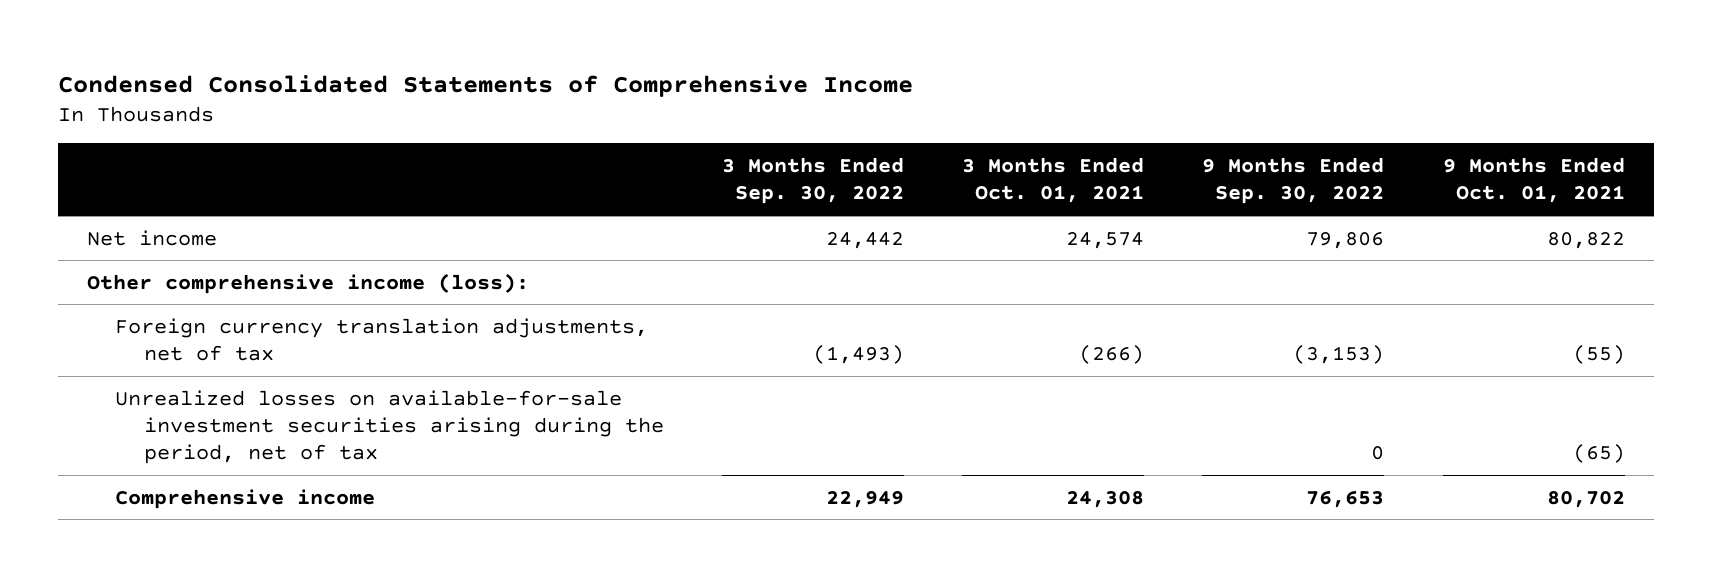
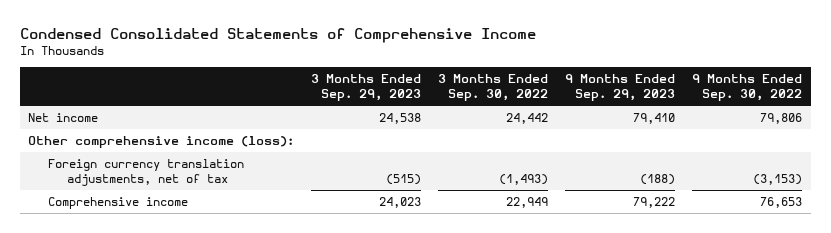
- | 3 Months Ended Sep. 30, 2022 | 3 Months Ended Oct. 01, 2021 | 9 Months Ended Sep. 30, 2022 | 9 Months Ended Oct. 01, 2021
+ | 3 Months Ended Sep. 29, 2023 | 3 Months Ended Sep. 30, 2022 | 9 Months Ended Sep. 29, 2023 | 9 Months Ended Sep. 30, 2022
- Unrealized losses on available-for-sale investment securities arising during the period, net of tax | | | 0 | (65)

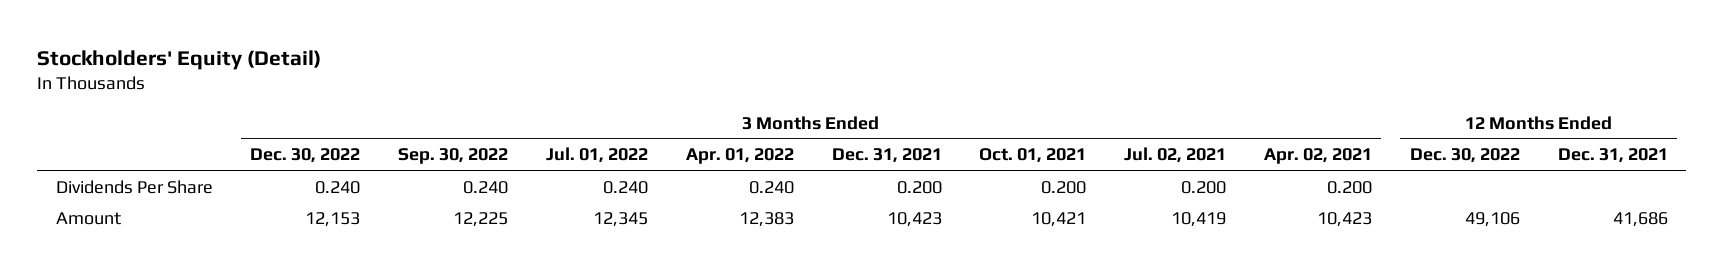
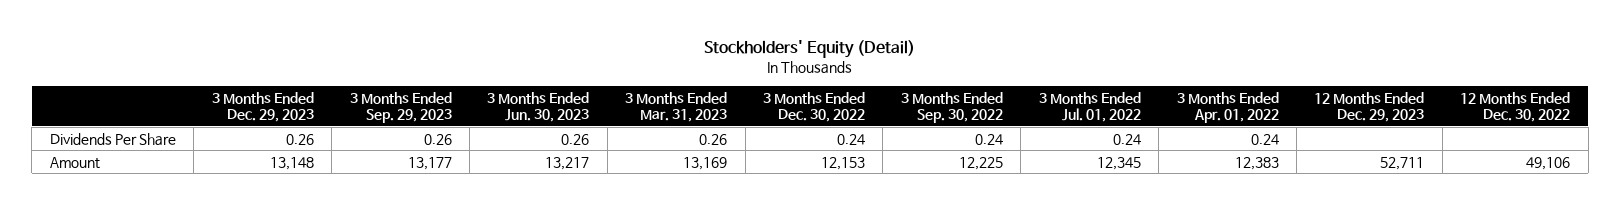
- | 3 Months Ended Dec. 30, 2022 | 3 Months Ended Sep. 30, 2022 | 3 Months Ended Jul. 01, 2022 | 3 Months Ended Apr. 01, 2022 | 3 Months Ended Dec. 31, 2021 | 3 Months Ended Oct. 01, 2021 | 3 Months Ended Jul. 02, 2021 | 3 Months Ended Apr. 02, 2021 | 12 Months Ended Dec. 30, 2022 | 12 Months Ended Dec. 31, 2021
+ | 3 Months Ended Dec. 29, 2023 | 3 Months Ended Sep. 29, 2023 | 3 Months Ended Jun. 30, 2023 | 3 Months Ended Mar. 31, 2023 | 3 Months Ended Dec. 30, 2022 | 3 Months Ended Sep. 30, 2022 | 3 Months Ended Jul. 01, 2022 | 3 Months Ended Apr. 01, 2022 | 12 Months Ended Dec. 29, 2023 | 12 Months Ended Dec. 30, 2022
- Dividends Per Share | 0.240 | 0.240 | 0.240 | 0.240 | 0.200 | 0.200 | 0.200 | 0.200 | |
+ Dividends Per Share | 0.26 | 0.26 | 0.26 | 0.26 | 0.24 | 0.24 | 0.24 | 0.24 | |

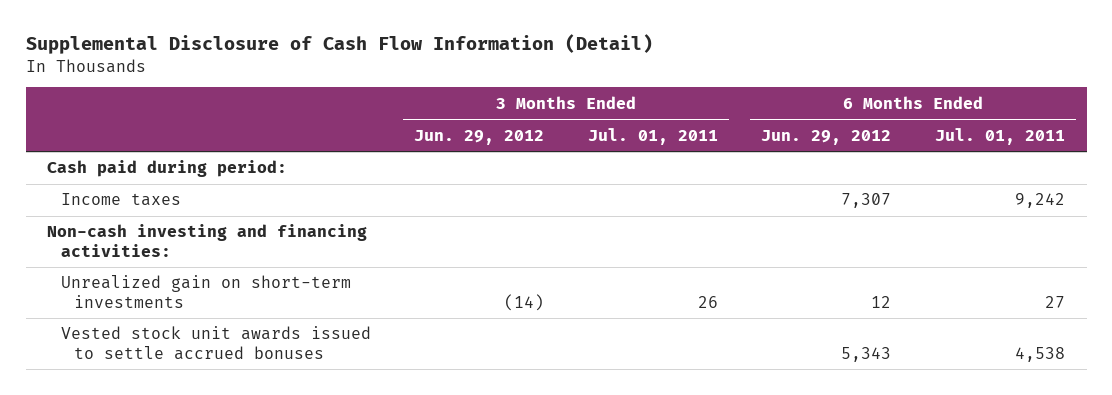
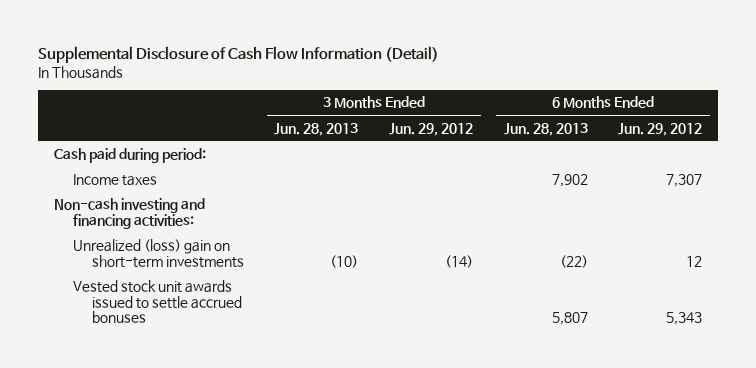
- | 3 Months Ended Jun. 29, 2012 | 3 Months Ended Jul. 01, 2011 | 6 Months Ended Jun. 29, 2012 | 6 Months Ended Jul. 01, 2011
+ | 3 Months Ended Jun. 28, 2013 | 3 Months Ended Jun. 29, 2012 | 6 Months Ended Jun. 28, 2013 | 6 Months Ended Jun. 29, 2012
- Unrealized gain on short-term investments | (14) | 26 | 12 | 27
+ Unrealized (loss) gain on short-term investments | (10) | (14) | (22) | 12

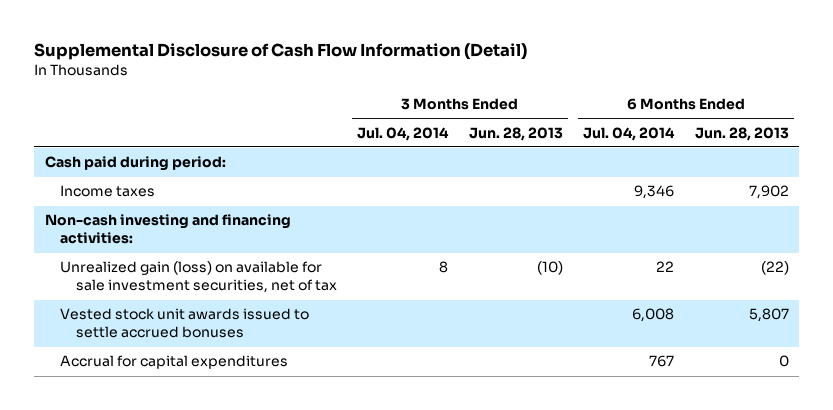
- | 3 Months Ended Jun. 28, 2013 | 3 Months Ended Jun. 29, 2012 | 6 Months Ended Jun. 28, 2013 | 6 Months Ended Jun. 29, 2012
+ | 3 Months Ended Jul. 04, 2014 | 3 Months Ended Jun. 28, 2013 | 6 Months Ended Jul. 04, 2014 | 6 Months Ended Jun. 28, 2013
- Unrealized (loss) gain on short-term investments | (10) | (14) | (22) | 12
+ Unrealized gain (loss) on available for sale investment securities, net of tax | 8 | (10) | 22 | (22)
+ Accrual for capital expenditures | | | 767 | 0

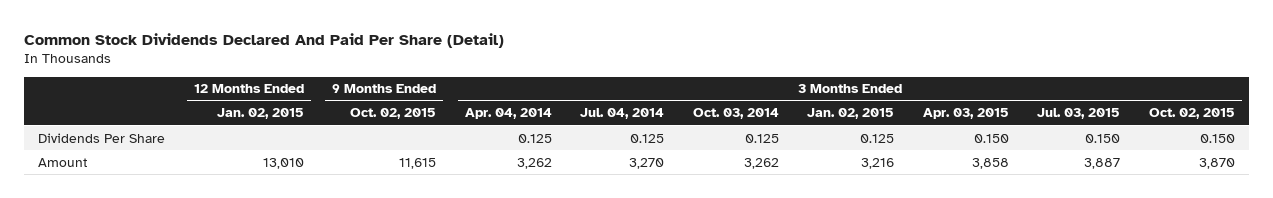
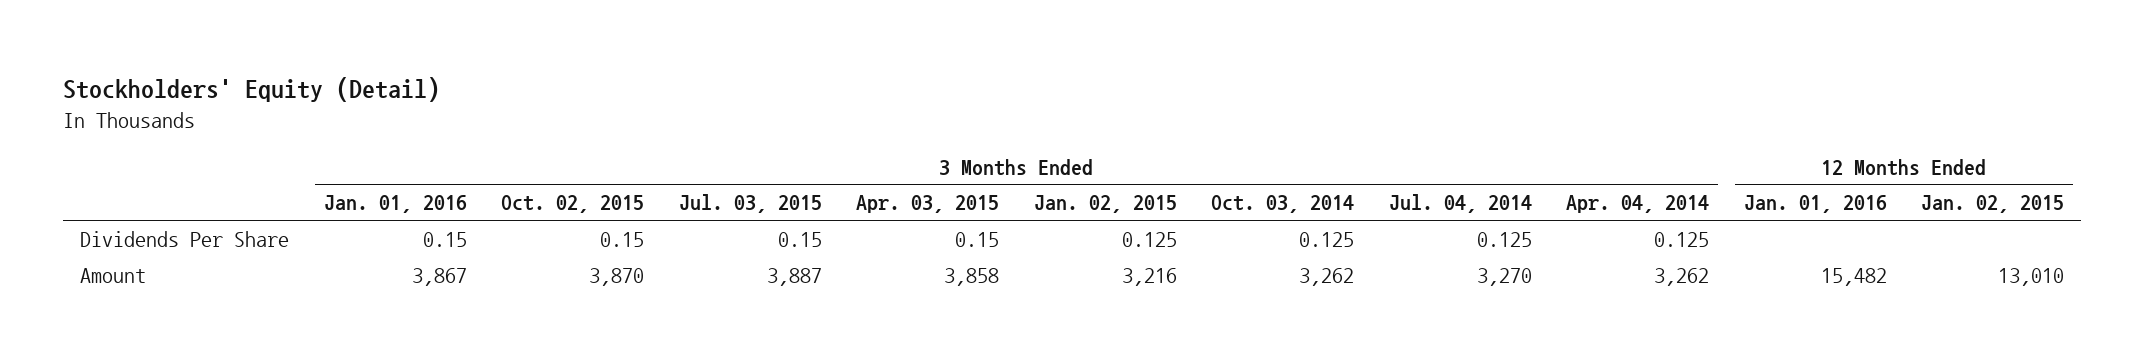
- Common Stock Dividends Declared And Paid Per Share (Detail)
+ Stockholders' Equity (Detail)
- | 12 Months Ended Jan. 02, 2015 | 9 Months Ended Oct. 02, 2015 | 3 Months Ended Apr. 04, 2014 | 3 Months Ended Jul. 04, 2014 | 3 Months Ended Oct. 03, 2014 | 3 Months Ended Jan. 02, 2015 | 3 Months Ended Apr. 03, 2015 | 3 Months Ended Jul. 03, 2015 | 3 Months Ended Oct. 02, 2015
+ | 3 Months Ended Jan. 01, 2016 | 3 Months Ended Oct. 02, 2015 | 3 Months Ended Jul. 03, 2015 | 3 Months Ended Apr. 03, 2015 | 3 Months Ended Jan. 02, 2015 | 3 Months Ended Oct. 03, 2014 | 3 Months Ended Jul. 04, 2014 | 3 Months Ended Apr. 04, 2014 | 12 Months Ended Jan. 01, 2016 | 12 Months Ended Jan. 02, 2015
- Dividends Per Share | | | 0.125 | 0.125 | 0.125 | 0.125 | 0.150 | 0.150 | 0.150
+ Dividends Per Share | 0.15 | 0.15 | 0.15 | 0.15 | 0.125 | 0.125 | 0.125 | 0.125 | |

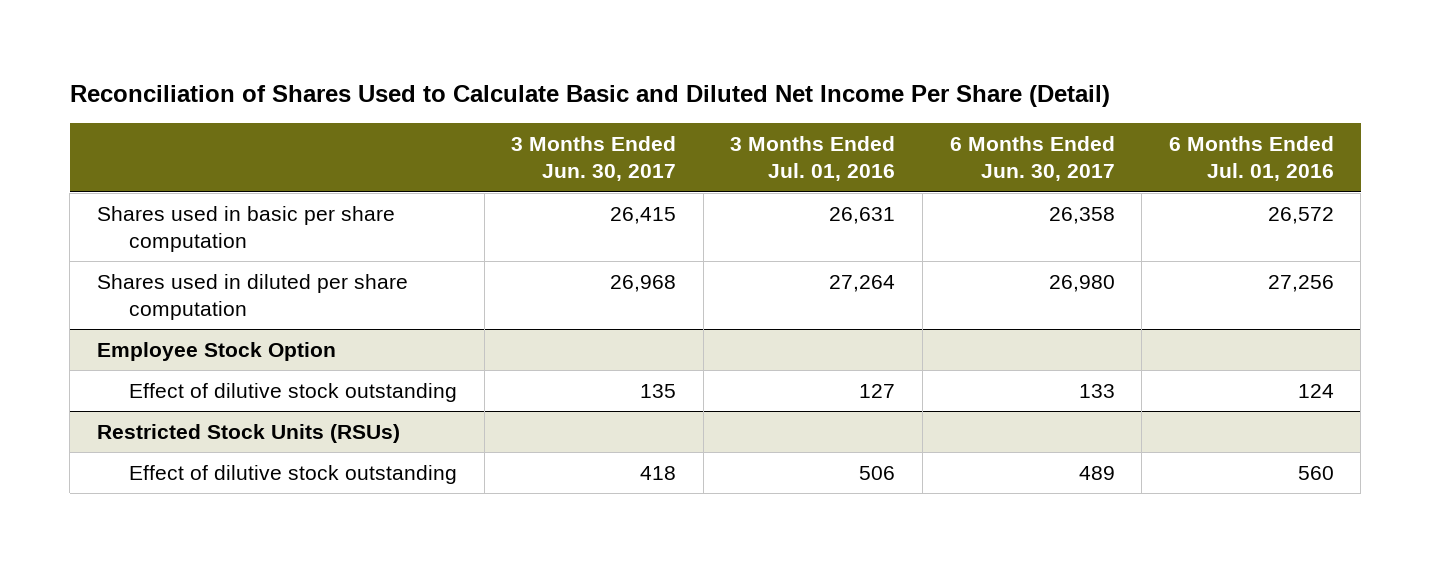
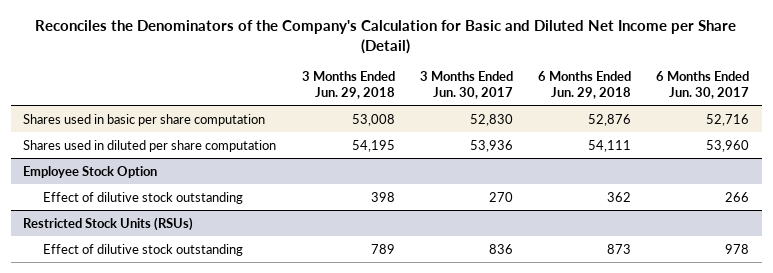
- Reconciliation of Shares Used to Calculate Basic and Diluted Net Income Per Share (Detail)
+ Reconciles the Denominators of the Company's Calculation for Basic and Diluted Net Income per Share (Detail)
- | 3 Months Ended Jun. 30, 2017 | 3 Months Ended Jul. 01, 2016 | 6 Months Ended Jun. 30, 2017 | 6 Months Ended Jul. 01, 2016
+ | 3 Months Ended Jun. 29, 2018 | 3 Months Ended Jun. 30, 2017 | 6 Months Ended Jun. 29, 2018 | 6 Months Ended Jun. 30, 2017
- Shares used in basic per share computation | 26,415 | 26,631 | 26,358 | 26,572
- Shares used in diluted per share computation | 26,968 | 27,264 | 26,980 | 27,256
+ Shares used in basic per share computation | 53,008 | 52,830 | 52,876 | 52,716
+ Shares used in diluted per share computation | 54,195 | 53,936 | 54,111 | 53,960
@ Employee Stock Option
- Effect of dilutive stock outstanding | 135 | 127 | 133 | 124
+ Effect of dilutive stock outstanding | 398 | 270 | 362 | 266
@ Restricted Stock Units (RSUs)
- Effect of dilutive stock outstanding | 418 | 506 | 489 | 560
+ Effect of dilutive stock outstanding | 789 | 836 | 873 | 978

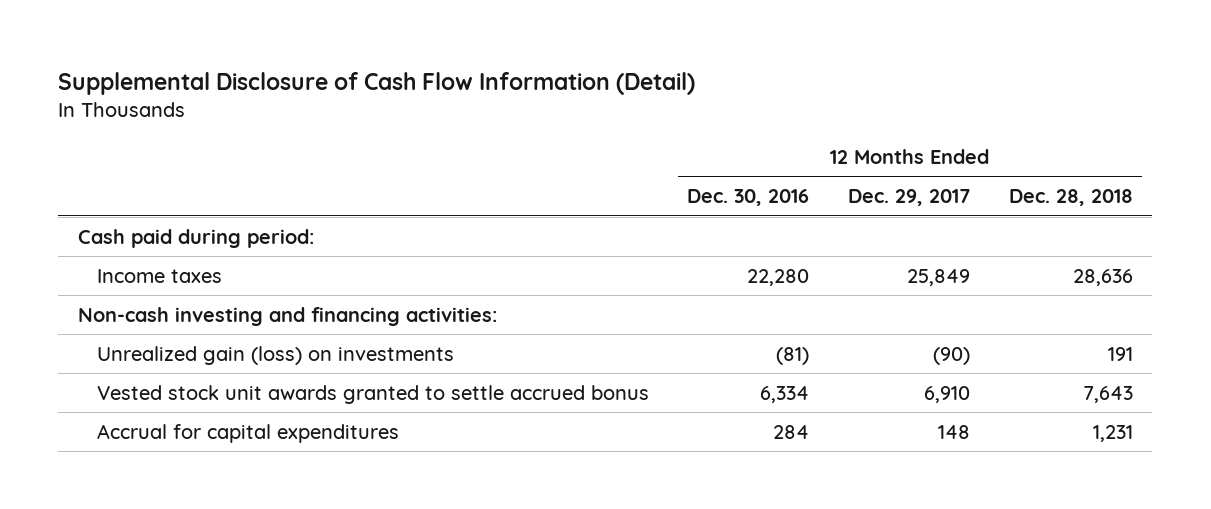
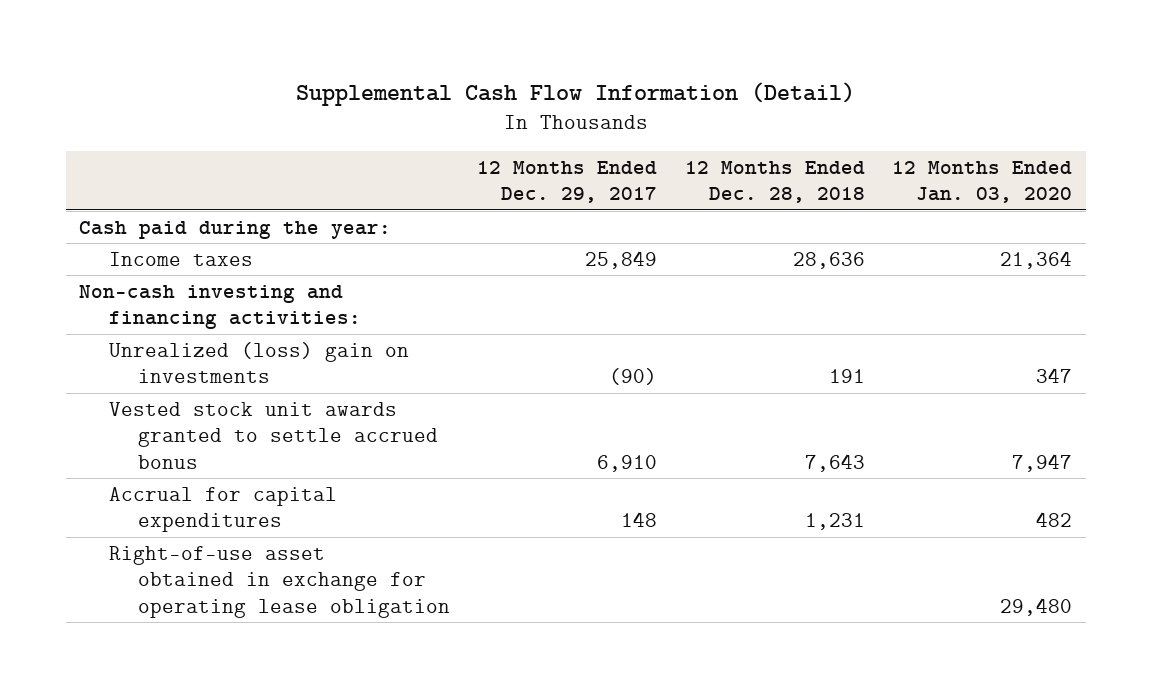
- Supplemental Disclosure of Cash Flow Information (Detail)
+ Supplemental Cash Flow Information (Detail)
- | 12 Months Ended Dec. 30, 2016 | 12 Months Ended Dec. 29, 2017 | 12 Months Ended Dec. 28, 2018
+ | 12 Months Ended Dec. 29, 2017 | 12 Months Ended Dec. 28, 2018 | 12 Months Ended Jan. 03, 2020
- Cash paid during period:
+ Cash paid during the year:
- Unrealized gain (loss) on investments | (81) | (90) | 191
+ Unrealized (loss) gain on investments | (90) | 191 | 347
+ Right-of-use asset obtained in exchange for operating lease obligation | | | 29,480

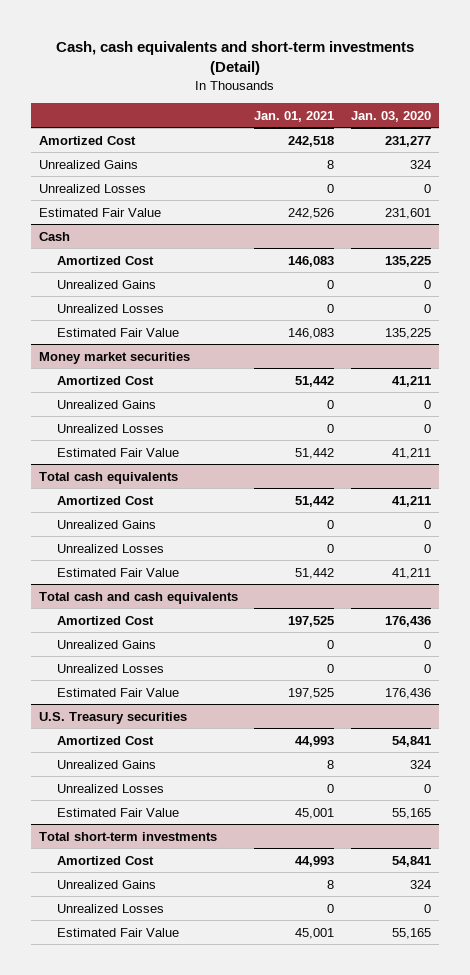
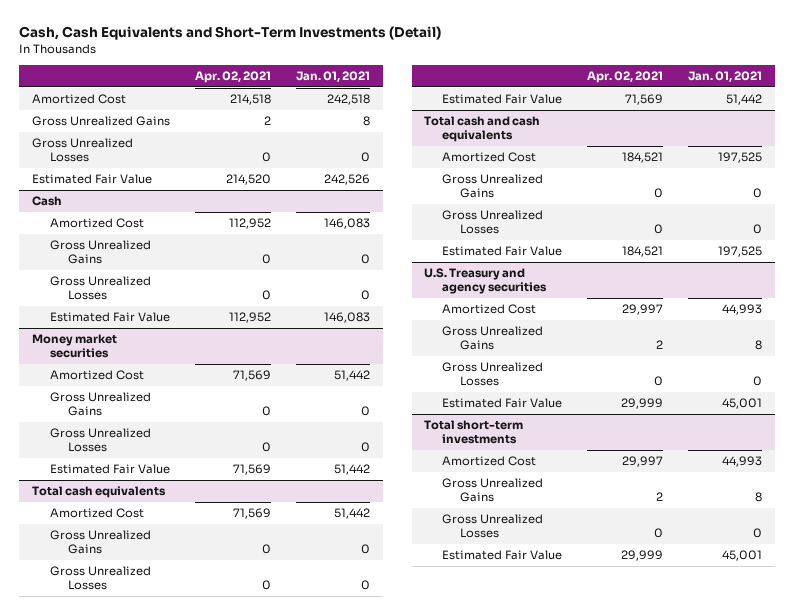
- Cash, cash equivalents and short-term investments (Detail)
+ Cash, Cash Equivalents and Short-Term Investments (Detail)
- | Jan. 01, 2021 | Jan. 03, 2020
+ | Apr. 02, 2021 | Jan. 01, 2021
- Unrealized Gains | 8 | 324
- Unrealized Losses | 0 | 0
+ Gross Unrealized Gains | 2 | 8
+ Gross Unrealized Losses | 0 | 0
@ Cash
- Unrealized Gains | 0 | 0
- Unrealized Losses | 0 | 0
+ Gross Unrealized Gains | 0 | 0
+ Gross Unrealized Losses | 0 | 0
@ Money market securities
- Unrealized Gains | 0 | 0
- Unrealized Losses | 0 | 0
+ Gross Unrealized Gains | 0 | 0
+ Gross Unrealized Losses | 0 | 0
@ Total cash equivalents
- Unrealized Gains | 0 | 0
- Unrealized Losses | 0 | 0
+ Gross Unrealized Gains | 0 | 0
+ Gross Unrealized Losses | 0 | 0
@ Total cash and cash equivalents
- Unrealized Gains | 0 | 0
- Unrealized Losses | 0 | 0
+ Gross Unrealized Gains | 0 | 0
+ Gross Unrealized Losses | 0 | 0
- U.S. Treasury securities
+ U.S. Treasury and agency securities
- Unrealized Gains | 8 | 324
- Unrealized Losses | 0 | 0
+ Gross Unrealized Gains | 2 | 8
+ Gross Unrealized Losses | 0 | 0
@ Total short-term investments
- Unrealized Gains | 8 | 324
- Unrealized Losses | 0 | 0
+ Gross Unrealized Gains | 2 | 8
+ Gross Unrealized Losses | 0 | 0

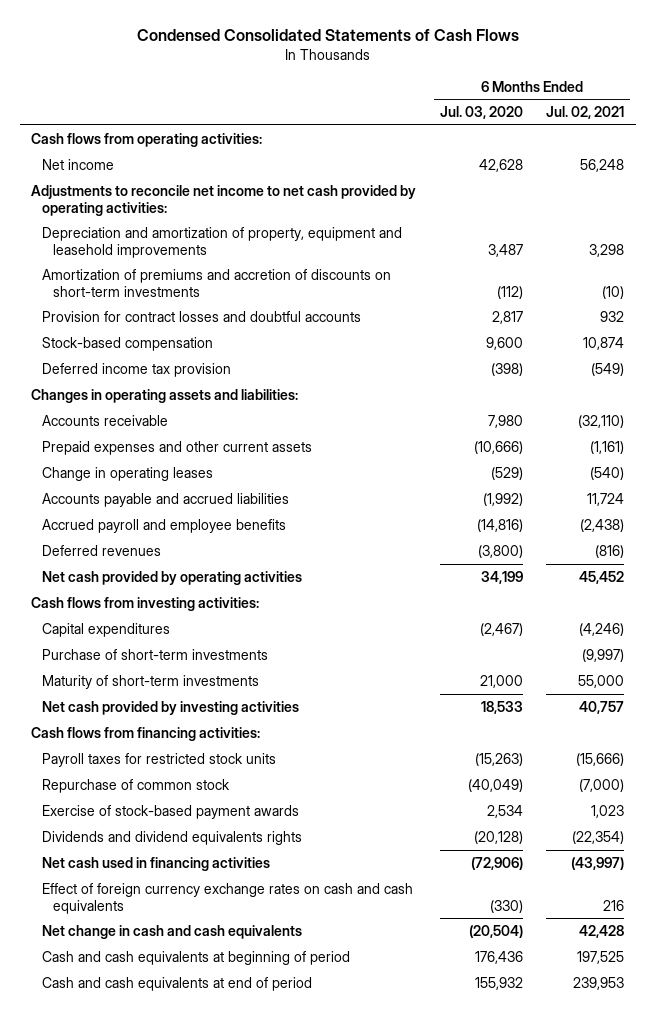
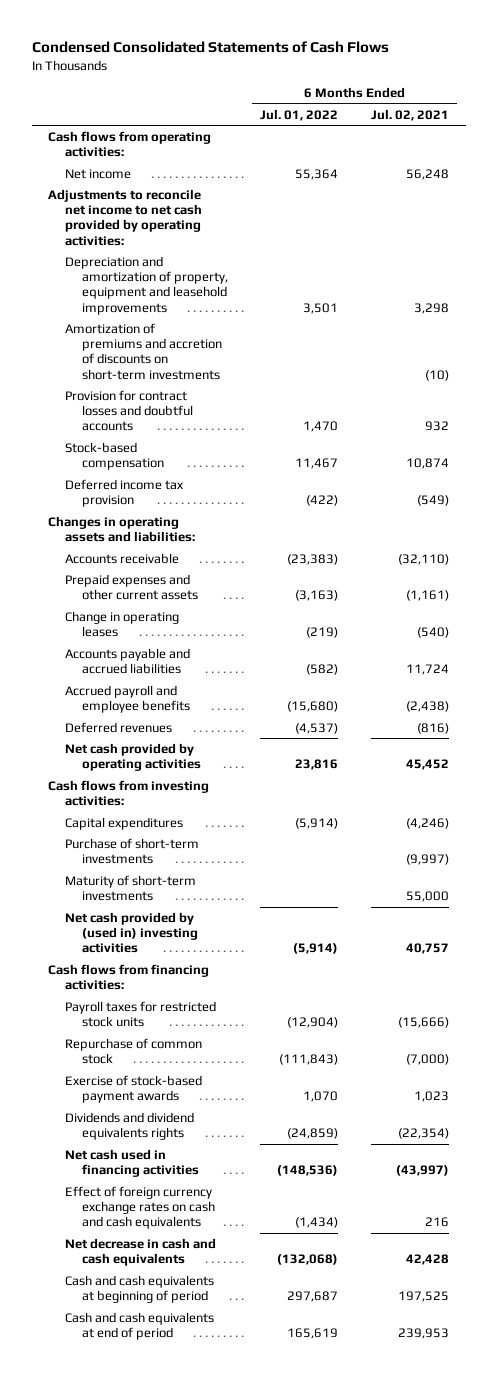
- | 6 Months Ended Jul. 03, 2020 | 6 Months Ended Jul. 02, 2021
+ | 6 Months Ended Jul. 01, 2022 | 6 Months Ended Jul. 02, 2021
- Net cash provided by investing activities | 18,533 | 40,757
+ Net cash provided by (used in) investing activities | (5,914) | 40,757
- Net change in cash and cash equivalents | (20,504) | 42,428
+ Net decrease in cash and cash equivalents | (132,068) | 42,428

